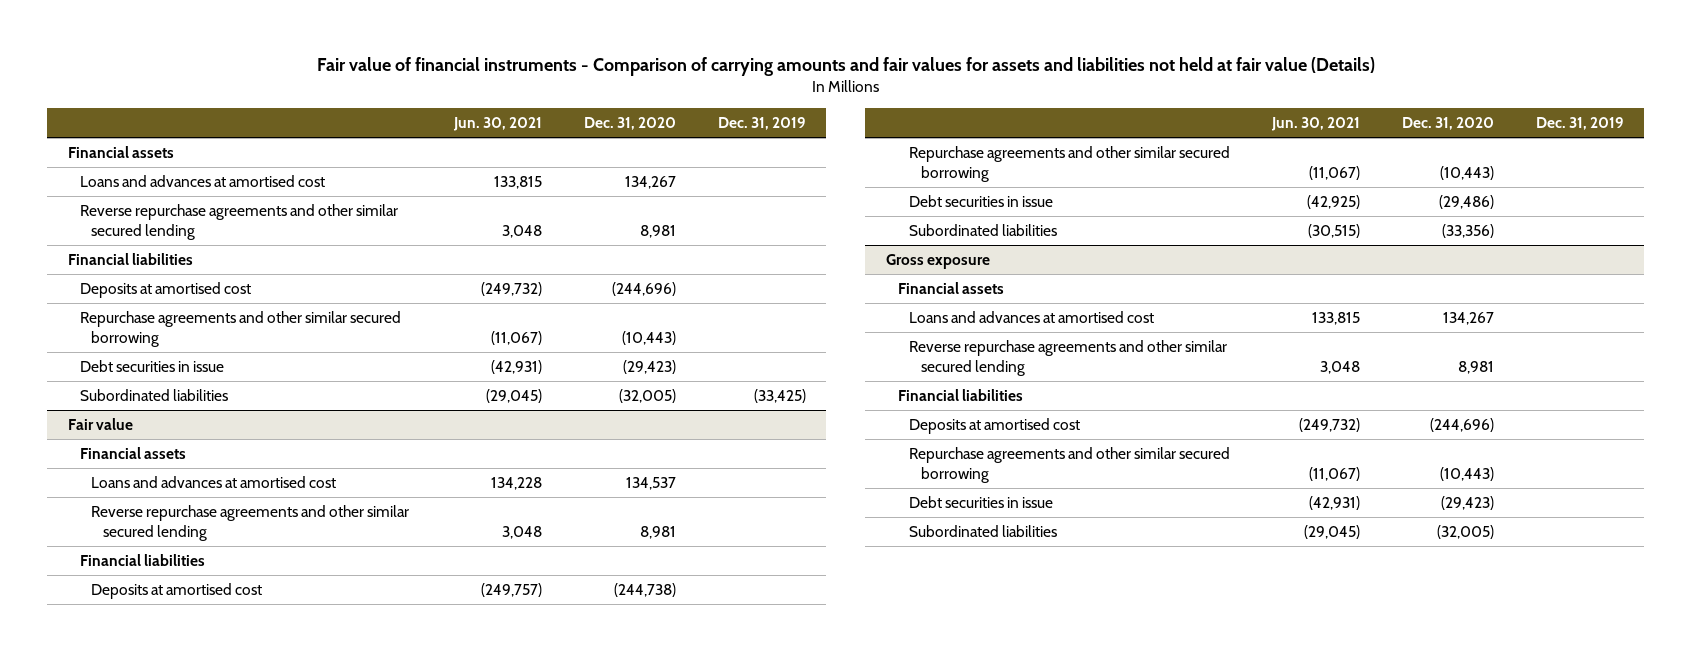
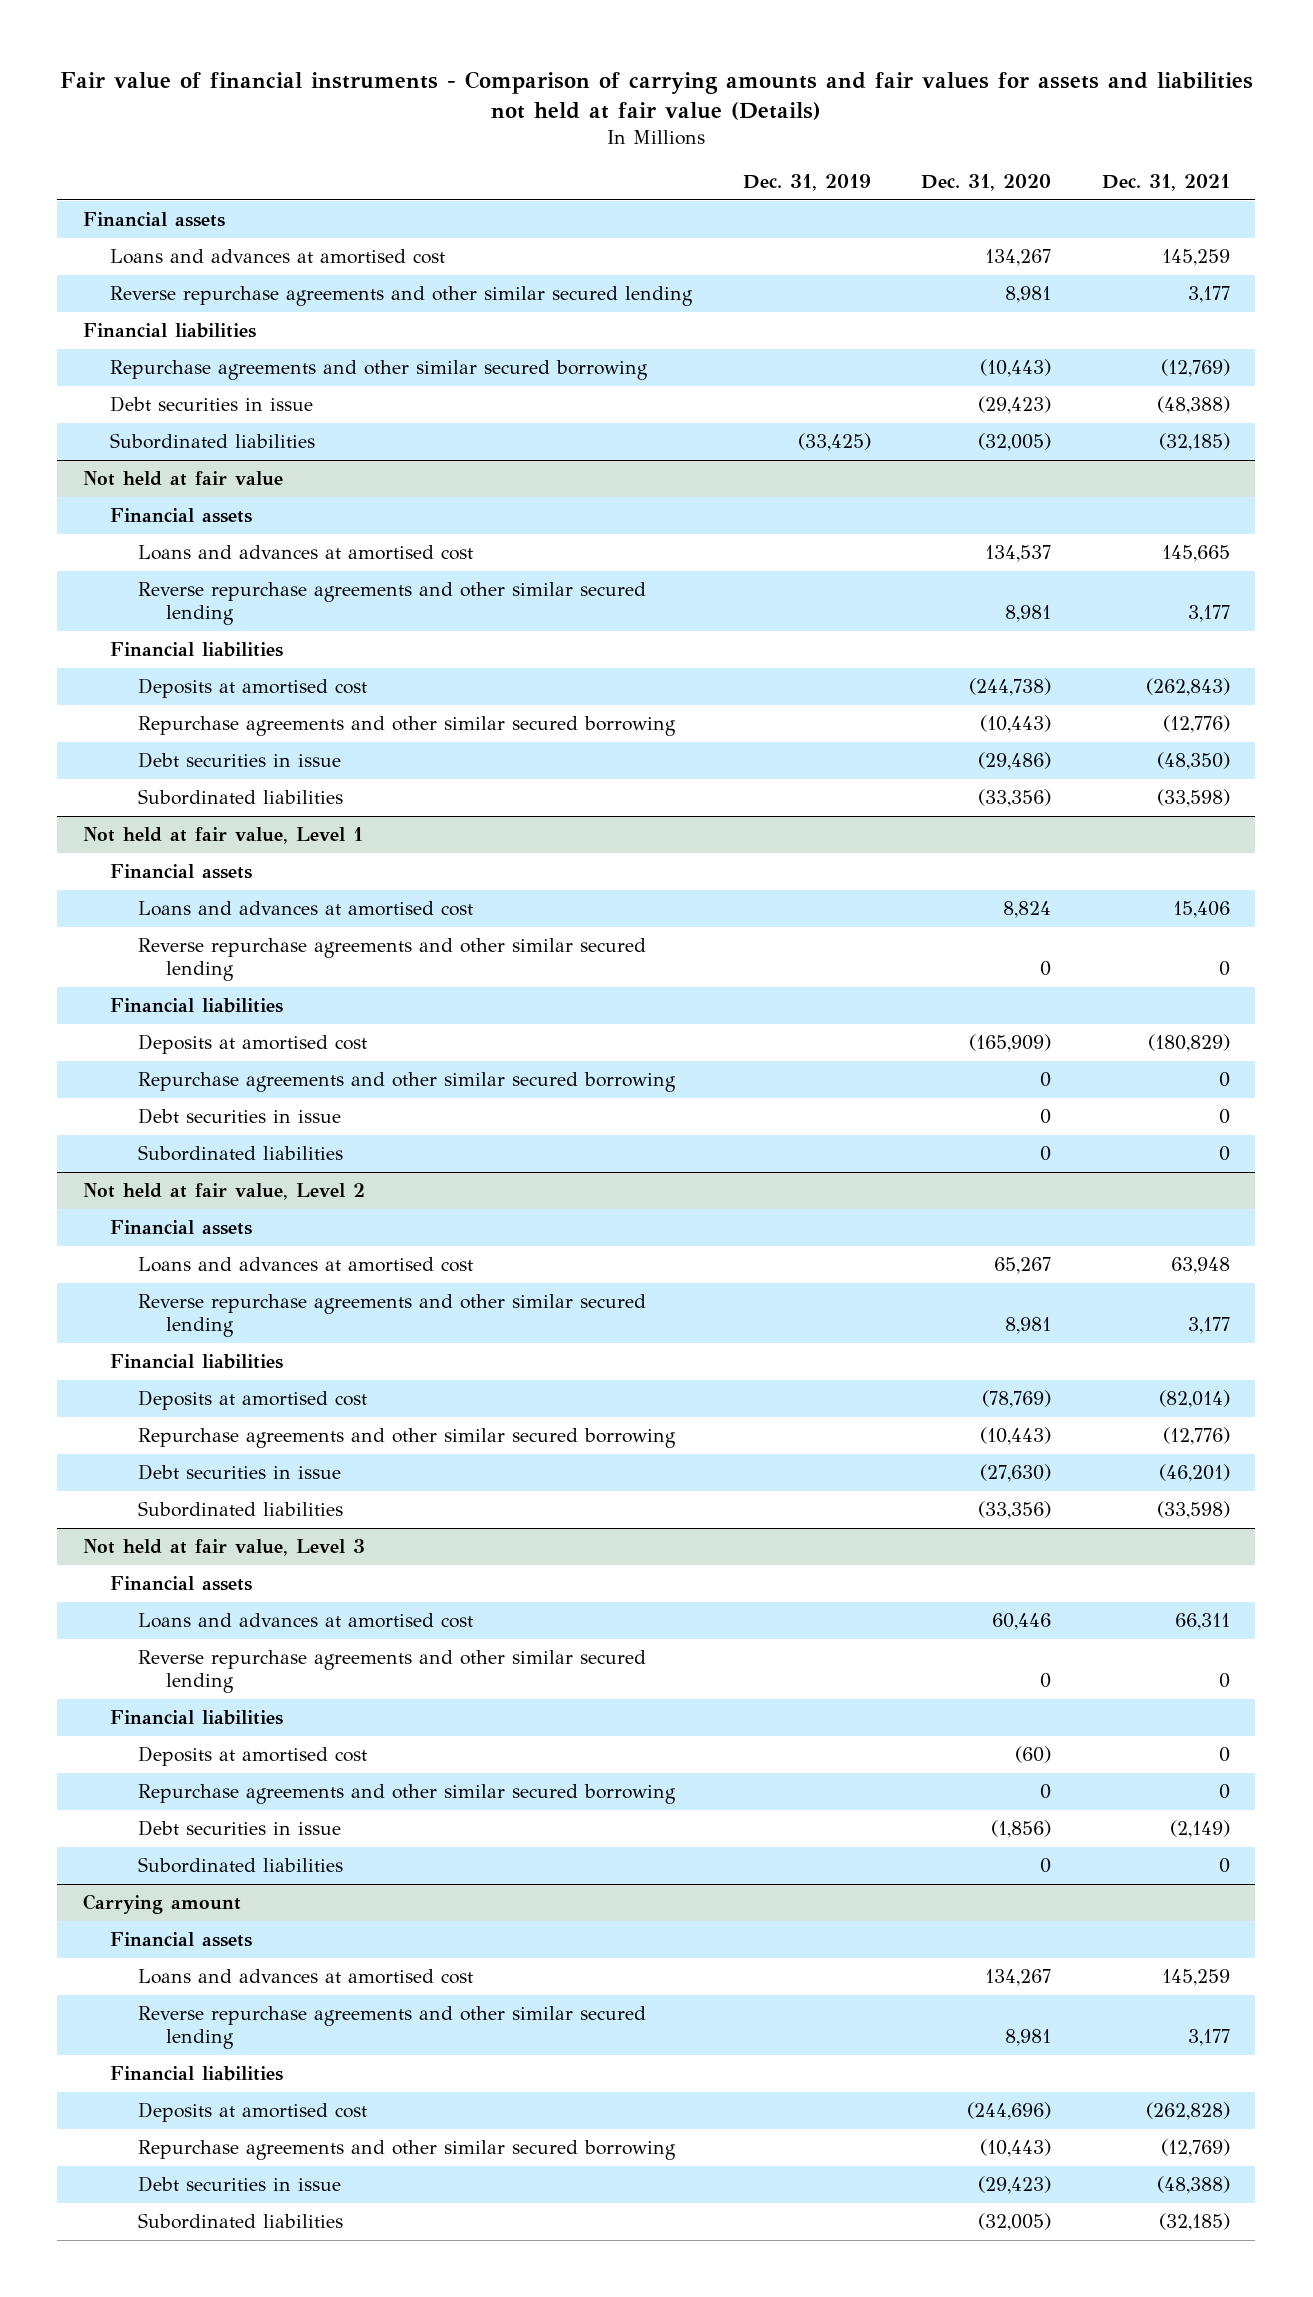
- | Jun. 30, 2021 | Dec. 31, 2020 | Dec. 31, 2019
+ | Dec. 31, 2019 | Dec. 31, 2020 | Dec. 31, 2021
- Deposits at amortised cost | (249,732) | (244,696) |
- Fair value
+ Not held at fair value
- Gross exposure
+ Not held at fair value, Level 1
+ Loans and advances at amortised cost | | 8,824 | 15,406
+ Reverse repurchase agreements and other similar secured lending | | 0 | 0
+ Financial liabilities
+ Deposits at amortised cost | | (165,909) | (180,829)
+ Repurchase agreements and other similar secured borrowing | | 0 | 0
+ Debt securities in issue | | 0 | 0
+ Subordinated liabilities | | 0 | 0
+ Not held at fair value, Level 2
+ Financial assets
+ Loans and advances at amortised cost | | 65,267 | 63,948
+ Reverse repurchase agreements and other similar secured lending | | 8,981 | 3,177
+ Financial liabilities
+ Deposits at amortised cost | | (78,769) | (82,014)
+ Repurchase agreements and other similar secured borrowing | | (10,443) | (12,776)
+ Debt securities in issue | | (27,630) | (46,201)
+ Subordinated liabilities | | (33,356) | (33,598)
+ Not held at fair value, Level 3
+ Financial assets
+ Loans and advances at amortised cost | | 60,446 | 66,311
+ Reverse repurchase agreements and other similar secured lending | | 0 | 0
+ Financial liabilities
+ Deposits at amortised cost | | (60) | 0
+ Repurchase agreements and other similar secured borrowing | | 0 | 0
+ Debt securities in issue | | (1,856) | (2,149)
+ Subordinated liabilities | | 0 | 0
+ Carrying amount
+ Financial assets

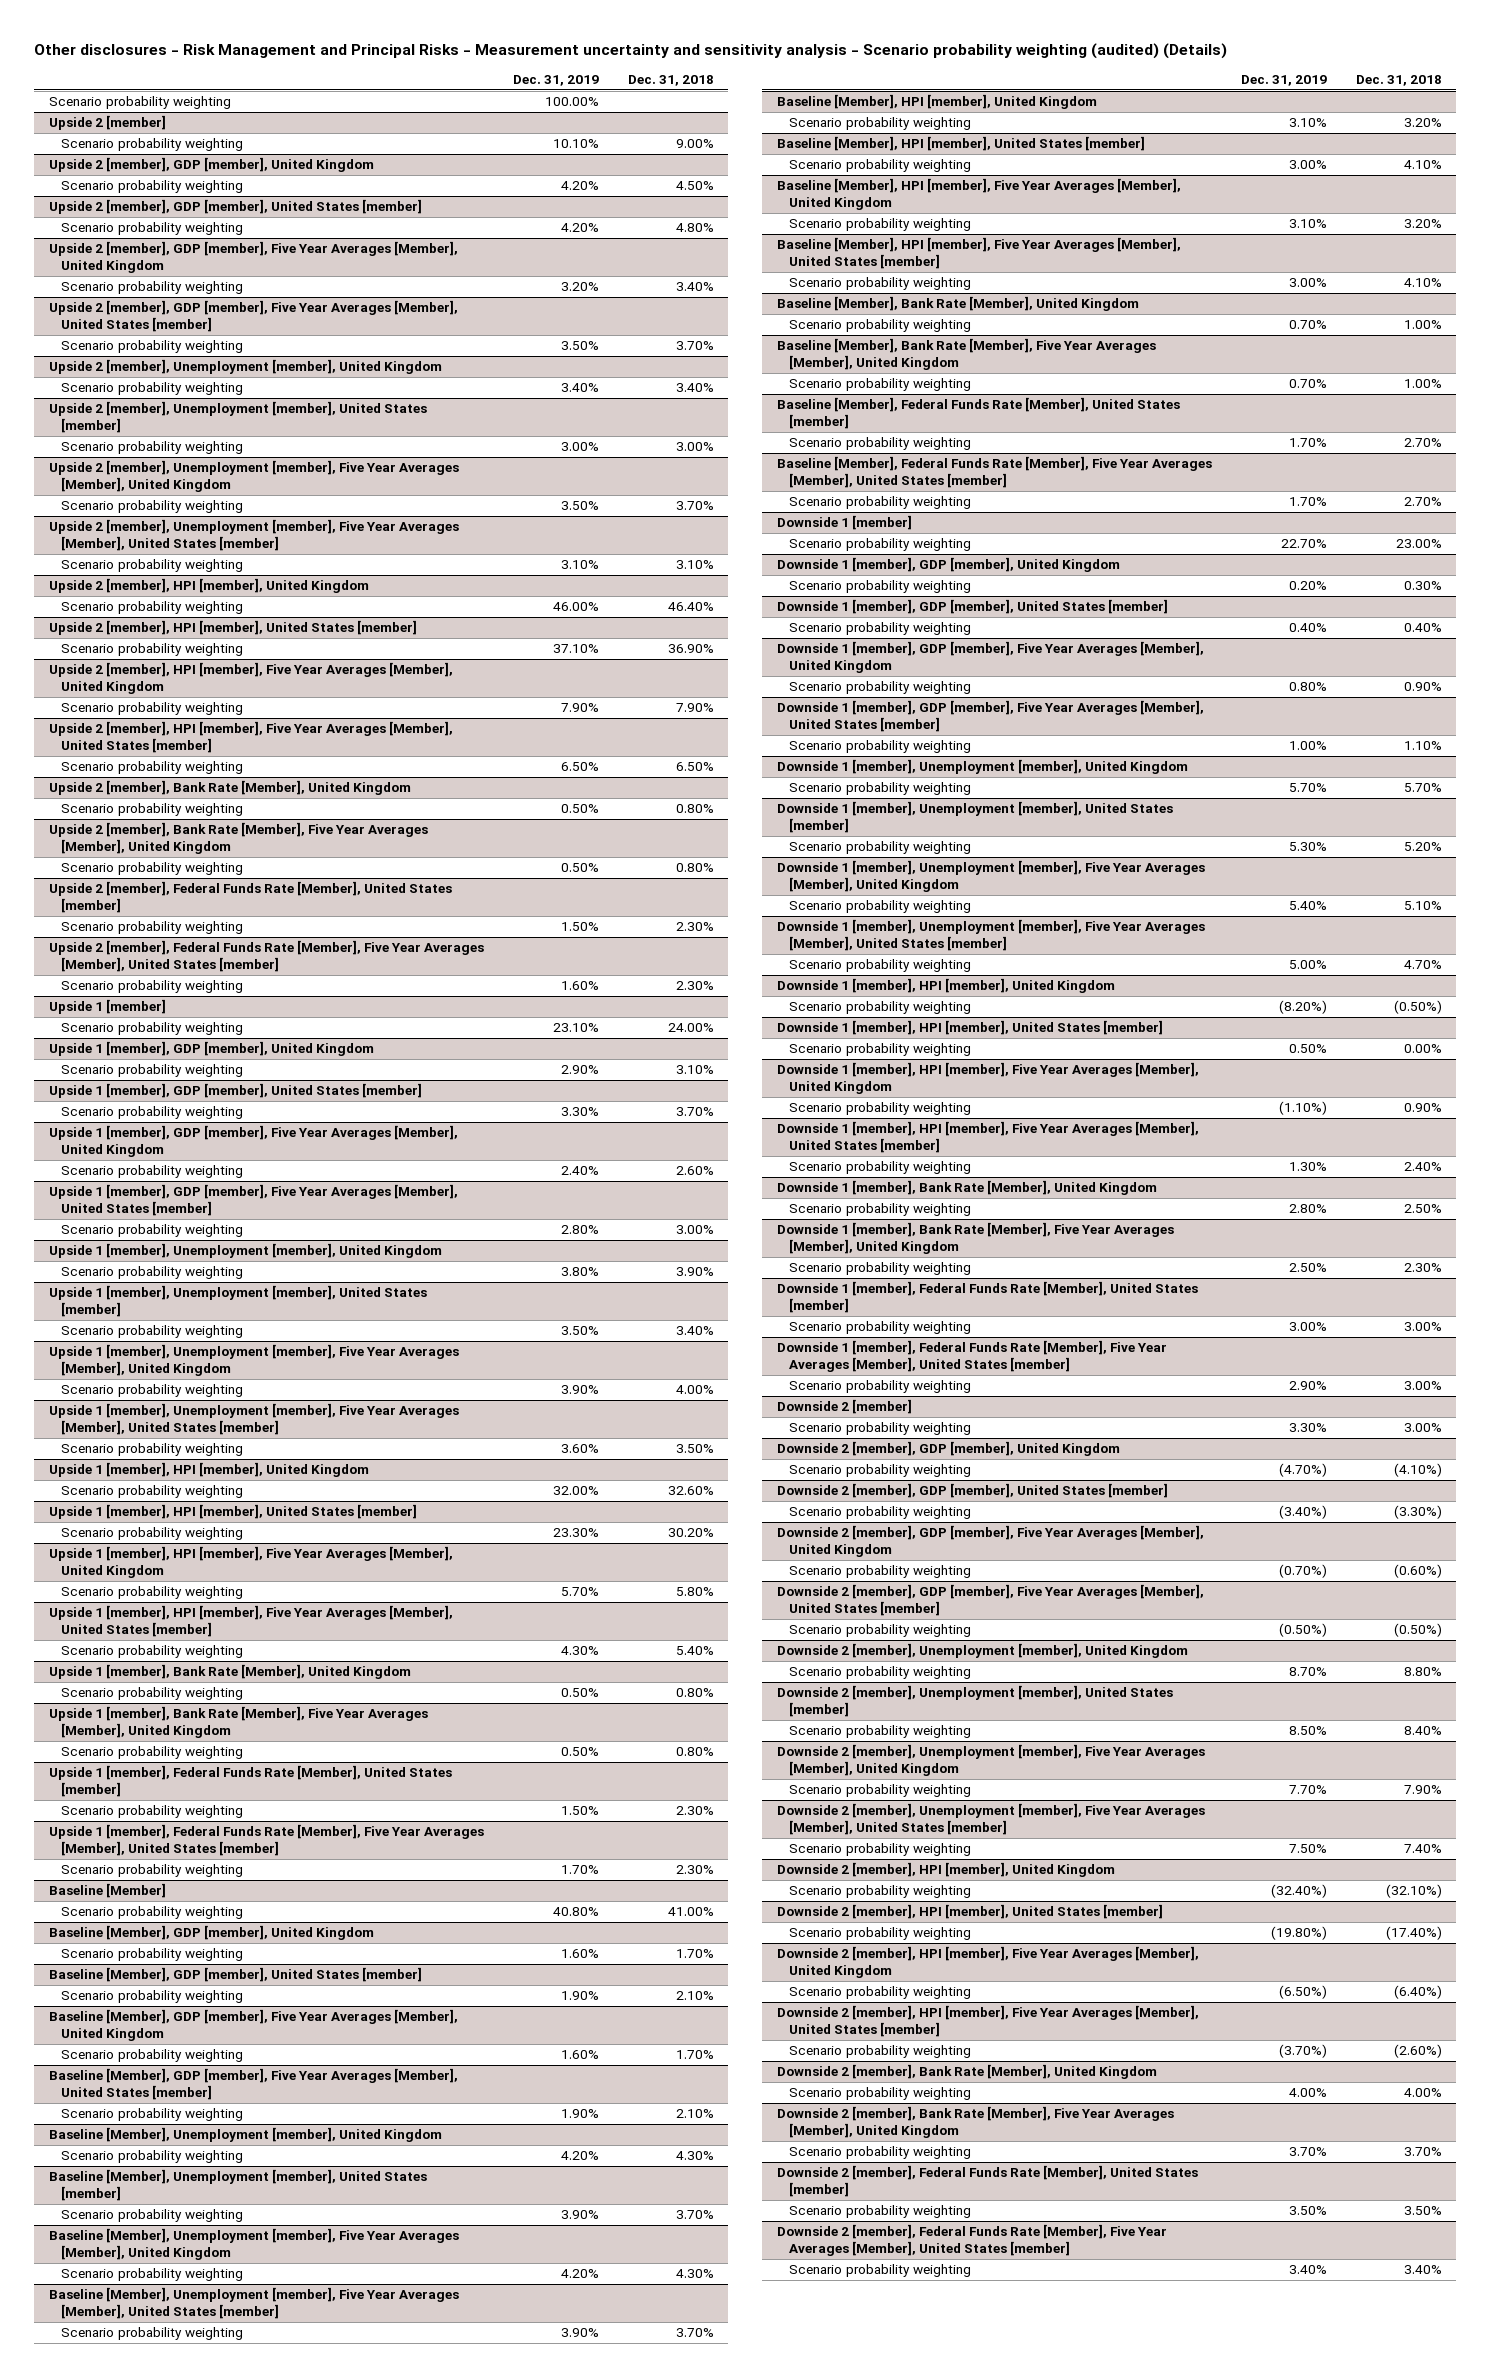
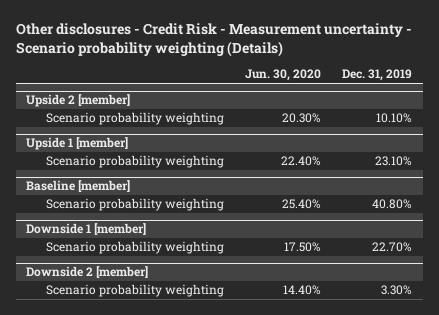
- Other disclosures - Risk Management and Principal Risks - Measurement uncertainty and sensitivity analysis - Scenario probability weighting (audited) (Details)
+ Other disclosures - Credit Risk - Measurement uncertainty - Scenario probability weighting (Details)
- | Dec. 31, 2019 | Dec. 31, 2018
+ | Jun. 30, 2020 | Dec. 31, 2019
- Scenario probability weighting | 100.00% |
- Upside 2 [member], GDP [member], United Kingdom
- Scenario probability weighting | 4.20% | 4.50%
- Upside 2 [member], GDP [member], United States [member]
- Scenario probability weighting | 4.20% | 4.80%
- Upside 2 [member], GDP [member], Five Year Averages [Member], United Kingdom
- Scenario probability weighting | 3.20% | 3.40%
- Upside 2 [member], GDP [member], Five Year Averages [Member], United States [member]
- Scenario probability weighting | 3.50% | 3.70%
- Upside 2 [member], Unemployment [member], United Kingdom
- Scenario probability weighting | 3.40% | 3.40%
- Upside 2 [member], Unemployment [member], United States [member]
- Scenario probability weighting | 3.00% | 3.00%
- Upside 2 [member], Unemployment [member], Five Year Averages [Member], United Kingdom
- Scenario probability weighting | 3.50% | 3.70%
- Upside 2 [member], Unemployment [member], Five Year Averages [Member], United States [member]
- Scenario probability weighting | 3.10% | 3.10%
- Upside 2 [member], HPI [member], United Kingdom
- Scenario probability weighting | 46.00% | 46.40%
- Upside 2 [member], HPI [member], United States [member]
- Scenario probability weighting | 37.10% | 36.90%
- Upside 2 [member], HPI [member], Five Year Averages [Member], United Kingdom
- Scenario probability weighting | 7.90% | 7.90%
- Upside 2 [member], HPI [member], Five Year Averages [Member], United States [member]
- Scenario probability weighting | 6.50% | 6.50%
- Upside 2 [member], Bank Rate [Member], United Kingdom
- Scenario probability weighting | 0.50% | 0.80%
- Upside 2 [member], Bank Rate [Member], Five Year Averages [Member], United Kingdom
- Scenario probability weighting | 0.50% | 0.80%
- Upside 2 [member], Federal Funds Rate [Member], United States [member]
- Scenario probability weighting | 1.50% | 2.30%
- Upside 2 [member], Federal Funds Rate [Member], Five Year Averages [Member], United States [member]
- Scenario probability weighting | 1.60% | 2.30%
- Upside 1 [member], GDP [member], United Kingdom
- Scenario probability weighting | 2.90% | 3.10%
- Upside 1 [member], GDP [member], United States [member]
- Scenario probability weighting | 3.30% | 3.70%
- Upside 1 [member], GDP [member], Five Year Averages [Member], United Kingdom
- Scenario probability weighting | 2.40% | 2.60%
- Upside 1 [member], GDP [member], Five Year Averages [Member], United States [member]
- Scenario probability weighting | 2.80% | 3.00%
- Upside 1 [member], Unemployment [member], United Kingdom
- Scenario probability weighting | 3.80% | 3.90%
- Upside 1 [member], Unemployment [member], United States [member]
- Scenario probability weighting | 3.50% | 3.40%
- Upside 1 [member], Unemployment [member], Five Year Averages [Member], United Kingdom
- Scenario probability weighting | 3.90% | 4.00%
- Upside 1 [member], Unemployment [member], Five Year Averages [Member], United States [member]
- Scenario probability weighting | 3.60% | 3.50%
- Upside 1 [member], HPI [member], United Kingdom
- Scenario probability weighting | 32.00% | 32.60%
- Upside 1 [member], HPI [member], United States [member]
- Scenario probability weighting | 23.30% | 30.20%
- Upside 1 [member], HPI [member], Five Year Averages [Member], United Kingdom
- Scenario probability weighting | 5.70% | 5.80%
- Upside 1 [member], HPI [member], Five Year Averages [Member], United States [member]
- Scenario probability weighting | 4.30% | 5.40%
- Upside 1 [member], Bank Rate [Member], United Kingdom
- Scenario probability weighting | 0.50% | 0.80%
- Upside 1 [member], Bank Rate [Member], Five Year Averages [Member], United Kingdom
- Scenario probability weighting | 0.50% | 0.80%
- Upside 1 [member], Federal Funds Rate [Member], United States [member]
- Scenario probability weighting | 1.50% | 2.30%
- Upside 1 [member], Federal Funds Rate [Member], Five Year Averages [Member], United States [member]
- Scenario probability weighting | 1.70% | 2.30%
- Baseline [Member]
+ Baseline [member]
- Baseline [Member], GDP [member], United Kingdom
- Scenario probability weighting | 1.60% | 1.70%
- Baseline [Member], GDP [member], United States [member]
- Scenario probability weighting | 1.90% | 2.10%
- Baseline [Member], GDP [member], Five Year Averages [Member], United Kingdom
- Scenario probability weighting | 1.60% | 1.70%
- Baseline [Member], GDP [member], Five Year Averages [Member], United States [member]
- Scenario probability weighting | 1.90% | 2.10%
- Baseline [Member], Unemployment [member], United Kingdom
- Scenario probability weighting | 4.20% | 4.30%
- Baseline [Member], Unemployment [member], United States [member]
- Scenario probability weighting | 3.90% | 3.70%
- Baseline [Member], Unemployment [member], Five Year Averages [Member], United Kingdom
- Scenario probability weighting | 4.20% | 4.30%
- Baseline [Member], Unemployment [member], Five Year Averages [Member], United States [member]
- Scenario probability weighting | 3.90% | 3.70%
- Baseline [Member], HPI [member], United Kingdom
- Scenario probability weighting | 3.10% | 3.20%
- Baseline [Member], HPI [member], United States [member]
- Scenario probability weighting | 3.00% | 4.10%
- Baseline [Member], HPI [member], Five Year Averages [Member], United Kingdom
- Scenario probability weighting | 3.10% | 3.20%
- Baseline [Member], HPI [member], Five Year Averages [Member], United States [member]
- Scenario probability weighting | 3.00% | 4.10%
- Baseline [Member], Bank Rate [Member], United Kingdom
- Scenario probability weighting | 0.70% | 1.00%
- Baseline [Member], Bank Rate [Member], Five Year Averages [Member], United Kingdom
- Scenario probability weighting | 0.70% | 1.00%
- Baseline [Member], Federal Funds Rate [Member], United States [member]
- Scenario probability weighting | 1.70% | 2.70%
- Baseline [Member], Federal Funds Rate [Member], Five Year Averages [Member], United States [member]
- Scenario probability weighting | 1.70% | 2.70%
- Downside 1 [member], GDP [member], United Kingdom
- Scenario probability weighting | 0.20% | 0.30%
- Downside 1 [member], GDP [member], United States [member]
- Scenario probability weighting | 0.40% | 0.40%
- Downside 1 [member], GDP [member], Five Year Averages [Member], United Kingdom
- Scenario probability weighting | 0.80% | 0.90%
- Downside 1 [member], GDP [member], Five Year Averages [Member], United States [member]
- Scenario probability weighting | 1.00% | 1.10%
- Downside 1 [member], Unemployment [member], United Kingdom
- Scenario probability weighting | 5.70% | 5.70%
- Downside 1 [member], Unemployment [member], United States [member]
- Scenario probability weighting | 5.30% | 5.20%
- Downside 1 [member], Unemployment [member], Five Year Averages [Member], United Kingdom
- Scenario probability weighting | 5.40% | 5.10%
- Downside 1 [member], Unemployment [member], Five Year Averages [Member], United States [member]
- Scenario probability weighting | 5.00% | 4.70%
- Downside 1 [member], HPI [member], United Kingdom
- Scenario probability weighting | (8.20%) | (0.50%)
- Downside 1 [member], HPI [member], United States [member]
- Scenario probability weighting | 0.50% | 0.00%
- Downside 1 [member], HPI [member], Five Year Averages [Member], United Kingdom
- Scenario probability weighting | (1.10%) | 0.90%
- Downside 1 [member], HPI [member], Five Year Averages [Member], United States [member]
- Scenario probability weighting | 1.30% | 2.40%
- Downside 1 [member], Bank Rate [Member], United Kingdom
- Scenario probability weighting | 2.80% | 2.50%
- Downside 1 [member], Bank Rate [Member], Five Year Averages [Member], United Kingdom
- Scenario probability weighting | 2.50% | 2.30%
- Downside 1 [member], Federal Funds Rate [Member], United States [member]
- Scenario probability weighting | 3.00% | 3.00%
- Downside 1 [member], Federal Funds Rate [Member], Five Year Averages [Member], United States [member]
- Scenario probability weighting | 2.90% | 3.00%
- Downside 2 [member], GDP [member], United Kingdom
- Scenario probability weighting | (4.70%) | (4.10%)
- Downside 2 [member], GDP [member], United States [member]
- Scenario probability weighting | (3.40%) | (3.30%)
- Downside 2 [member], GDP [member], Five Year Averages [Member], United Kingdom
- Scenario probability weighting | (0.70%) | (0.60%)
- Downside 2 [member], GDP [member], Five Year Averages [Member], United States [member]
- Scenario probability weighting | (0.50%) | (0.50%)
- Downside 2 [member], Unemployment [member], United Kingdom
- Scenario probability weighting | 8.70% | 8.80%
- Downside 2 [member], Unemployment [member], United States [member]
- Scenario probability weighting | 8.50% | 8.40%
- Downside 2 [member], Unemployment [member], Five Year Averages [Member], United Kingdom
- Scenario probability weighting | 7.70% | 7.90%
- Downside 2 [member], Unemployment [member], Five Year Averages [Member], United States [member]
- Scenario probability weighting | 7.50% | 7.40%
- Downside 2 [member], HPI [member], United Kingdom
- Scenario probability weighting | (32.40%) | (32.10%)
- Downside 2 [member], HPI [member], United States [member]
- Scenario probability weighting | (19.80%) | (17.40%)
- Downside 2 [member], HPI [member], Five Year Averages [Member], United Kingdom
- Scenario probability weighting | (6.50%) | (6.40%)
- Downside 2 [member], HPI [member], Five Year Averages [Member], United States [member]
- Scenario probability weighting | (3.70%) | (2.60%)
- Downside 2 [member], Bank Rate [Member], United Kingdom
- Scenario probability weighting | 4.00% | 4.00%
- Downside 2 [member], Bank Rate [Member], Five Year Averages [Member], United Kingdom
- Scenario probability weighting | 3.70% | 3.70%
- Downside 2 [member], Federal Funds Rate [Member], United States [member]
- Scenario probability weighting | 3.50% | 3.50%
- Downside 2 [member], Federal Funds Rate [Member], Five Year Averages [Member], United States [member]
- Scenario probability weighting | 3.40% | 3.40%

